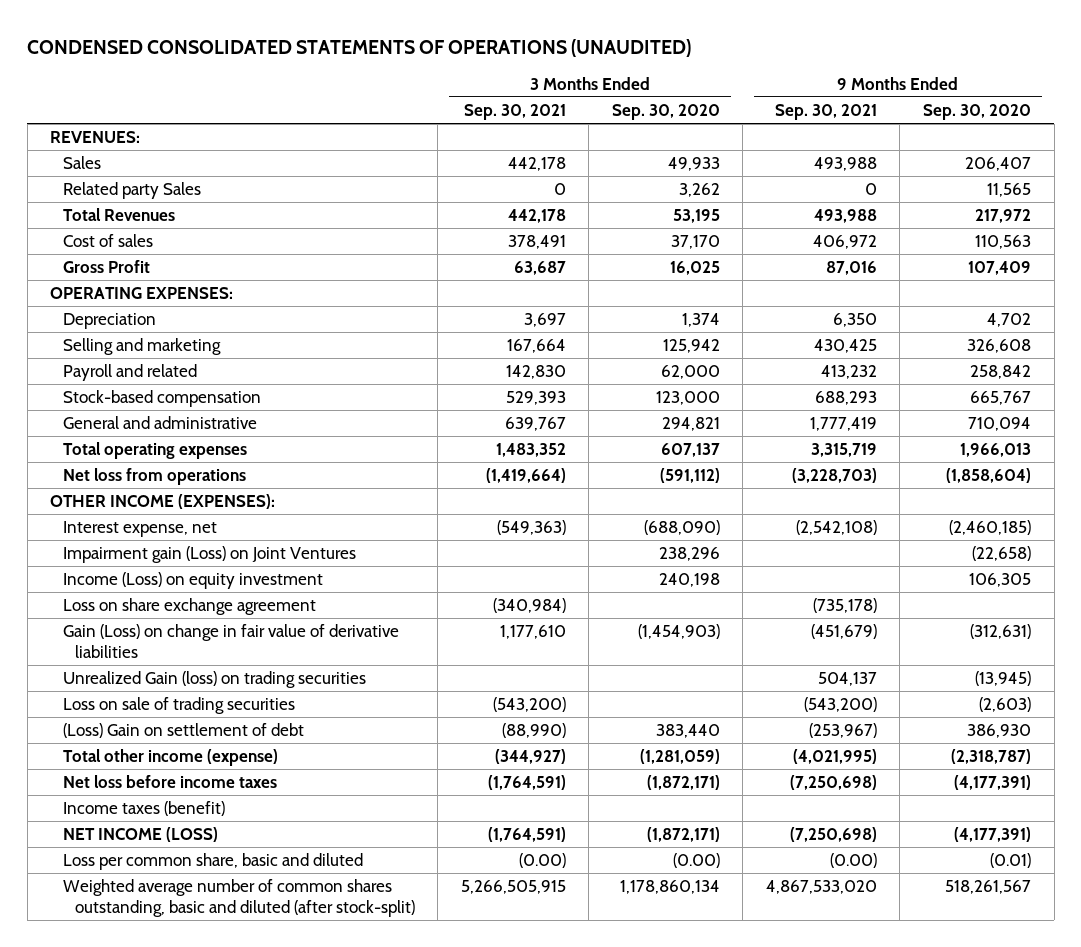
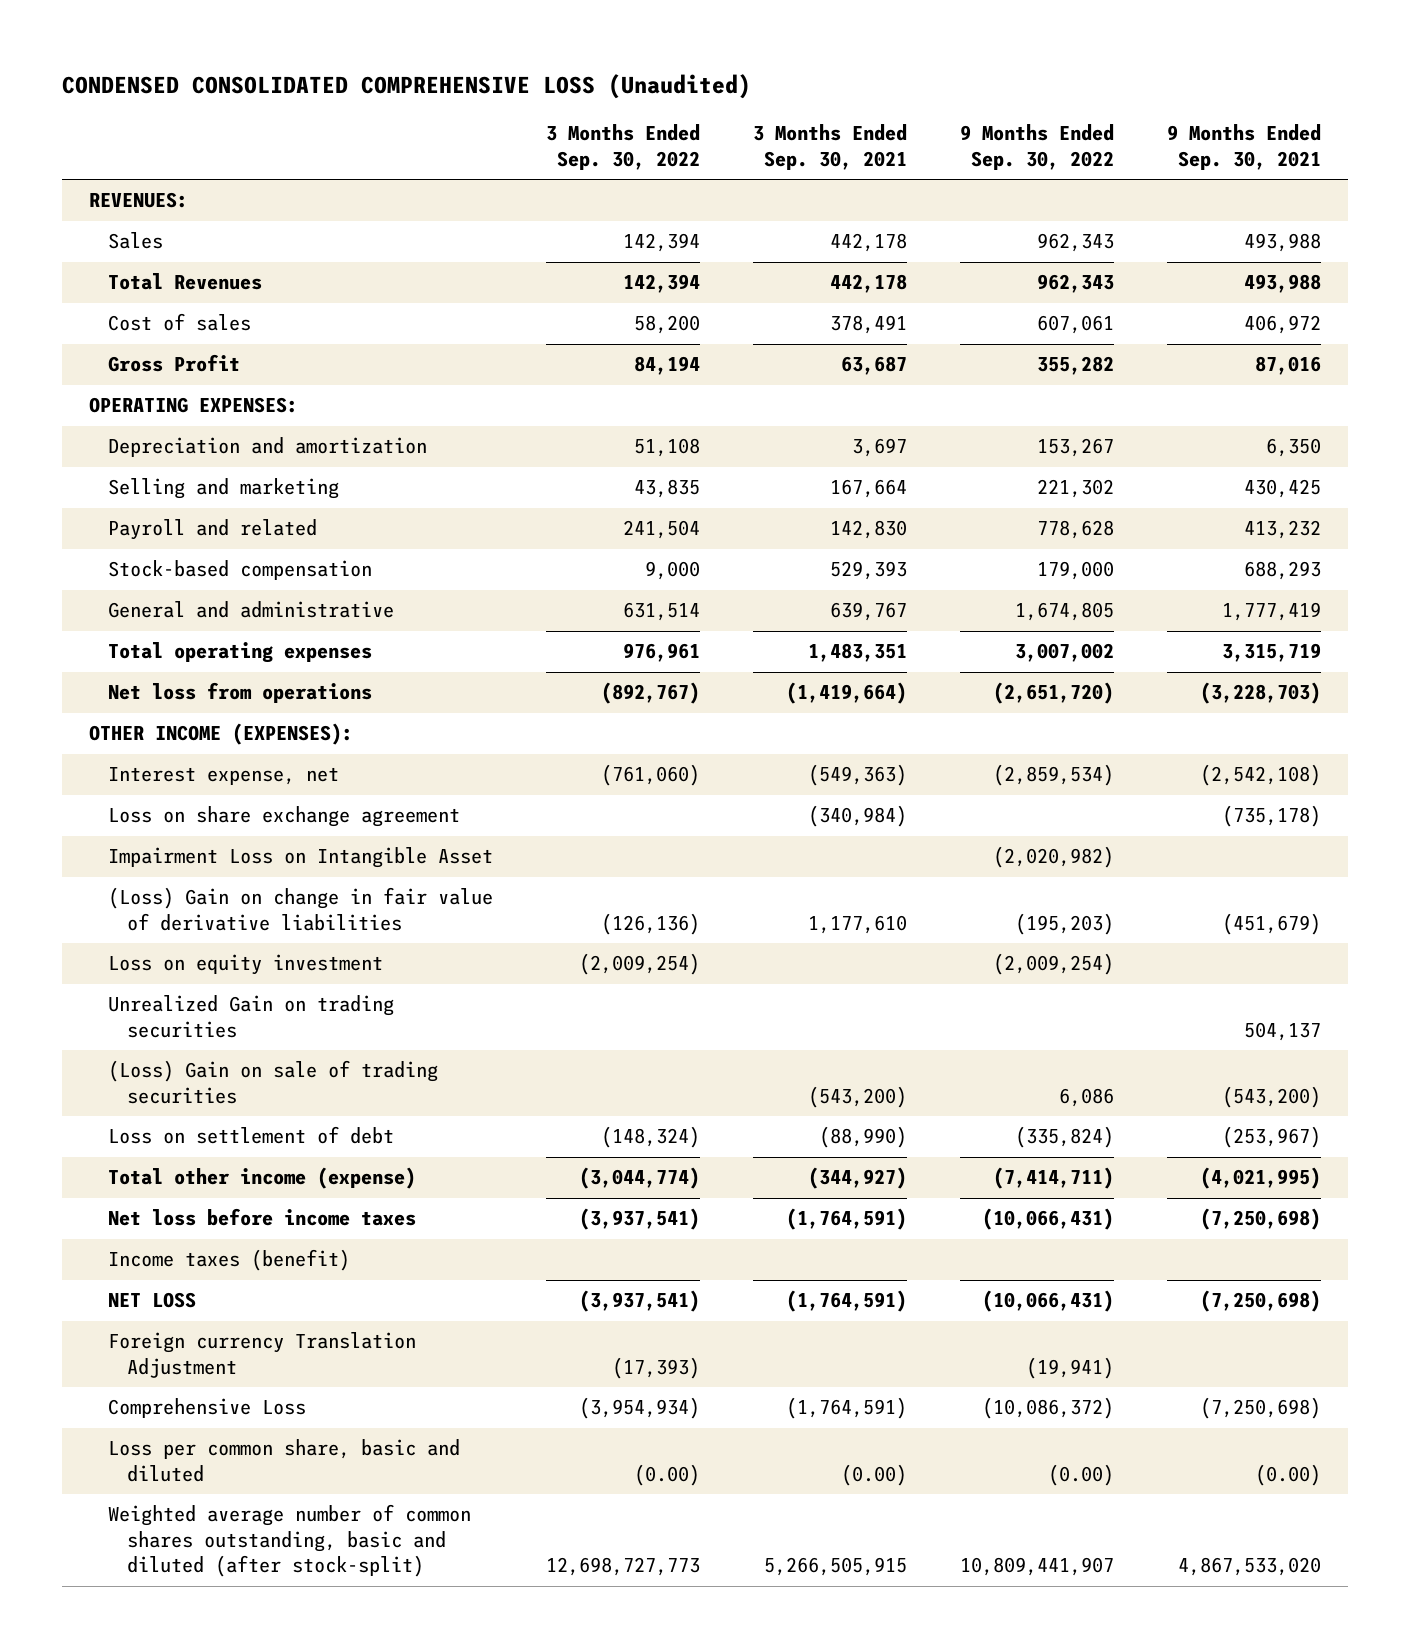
- CONDENSED CONSOLIDATED STATEMENTS OF OPERATIONS (UNAUDITED)
+ CONDENSED CONSOLIDATED COMPREHENSIVE LOSS (Unaudited)
- | 3 Months Ended Sep. 30, 2021 | 3 Months Ended Sep. 30, 2020 | 9 Months Ended Sep. 30, 2021 | 9 Months Ended Sep. 30, 2020
+ | 3 Months Ended Sep. 30, 2022 | 3 Months Ended Sep. 30, 2021 | 9 Months Ended Sep. 30, 2022 | 9 Months Ended Sep. 30, 2021
- Related party Sales | 0 | 3,262 | 0 | 11,565
- Depreciation | 3,697 | 1,374 | 6,350 | 4,702
+ Depreciation and amortization | 51,108 | 3,697 | 153,267 | 6,350
- Total operating expenses | 1,483,352 | 607,137 | 3,315,719 | 1,966,013
+ Total operating expenses | 976,961 | 1,483,351 | 3,007,002 | 3,315,719
- Impairment gain (Loss) on Joint Ventures | | 238,296 | | (22,658)
- Income (Loss) on equity investment | | 240,198 | | 106,305
- Gain (Loss) on change in fair value of derivative liabilities | 1,177,610 | (1,454,903) | (451,679) | (312,631)
- Unrealized Gain (loss) on trading securities | | | 504,137 | (13,945)
- Loss on sale of trading securities | (543,200) | | (543,200) | (2,603)
- (Loss) Gain on settlement of debt | (88,990) | 383,440 | (253,967) | 386,930
+ Impairment Loss on Intangible Asset | | | (2,020,982) |
+ (Loss) Gain on change in fair value of derivative liabilities | (126,136) | 1,177,610 | (195,203) | (451,679)
+ Loss on equity investment | (2,009,254) | | (2,009,254) |
+ Unrealized Gain on trading securities | | | | 504,137
+ (Loss) Gain on sale of trading securities | | (543,200) | 6,086 | (543,200)
+ Loss on settlement of debt | (148,324) | (88,990) | (335,824) | (253,967)
- NET INCOME (LOSS) | (1,764,591) | (1,872,171) | (7,250,698) | (4,177,391)
+ NET LOSS | (3,937,541) | (1,764,591) | (10,066,431) | (7,250,698)
+ Foreign currency Translation Adjustment | (17,393) | | (19,941) |
+ Comprehensive Loss | (3,954,934) | (1,764,591) | (10,086,372) | (7,250,698)

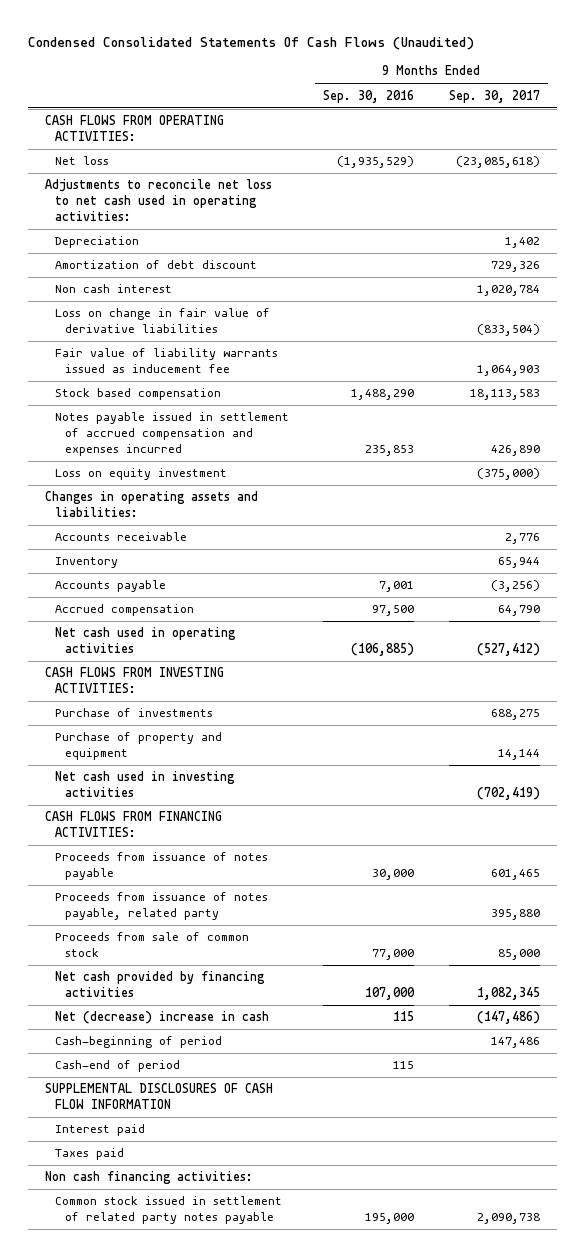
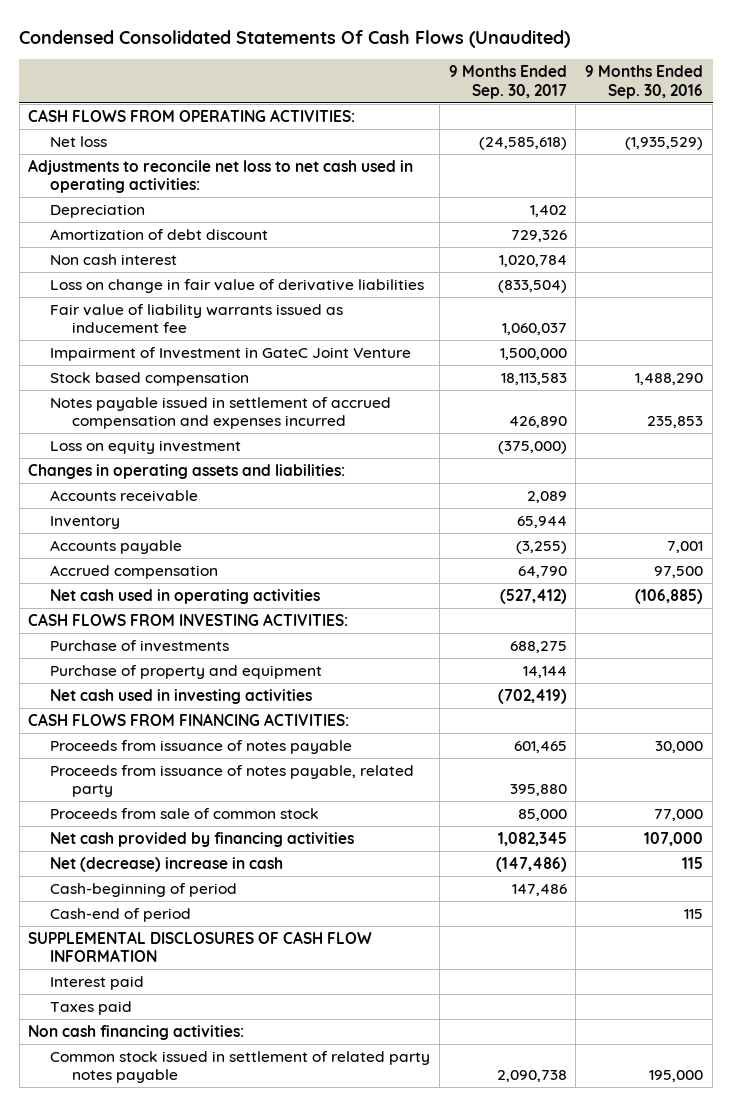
- | 9 Months Ended Sep. 30, 2016 | 9 Months Ended Sep. 30, 2017
+ | 9 Months Ended Sep. 30, 2017 | 9 Months Ended Sep. 30, 2016
- Net loss | (1,935,529) | (23,085,618)
+ Net loss | (24,585,618) | (1,935,529)
- Fair value of liability warrants issued as inducement fee | | 1,064,903
+ Fair value of liability warrants issued as inducement fee | 1,060,037 |
+ Impairment of Investment in GateC Joint Venture | 1,500,000 |
- Accounts receivable | | 2,776
+ Accounts receivable | 2,089 |
- Accounts payable | 7,001 | (3,256)
+ Accounts payable | (3,255) | 7,001

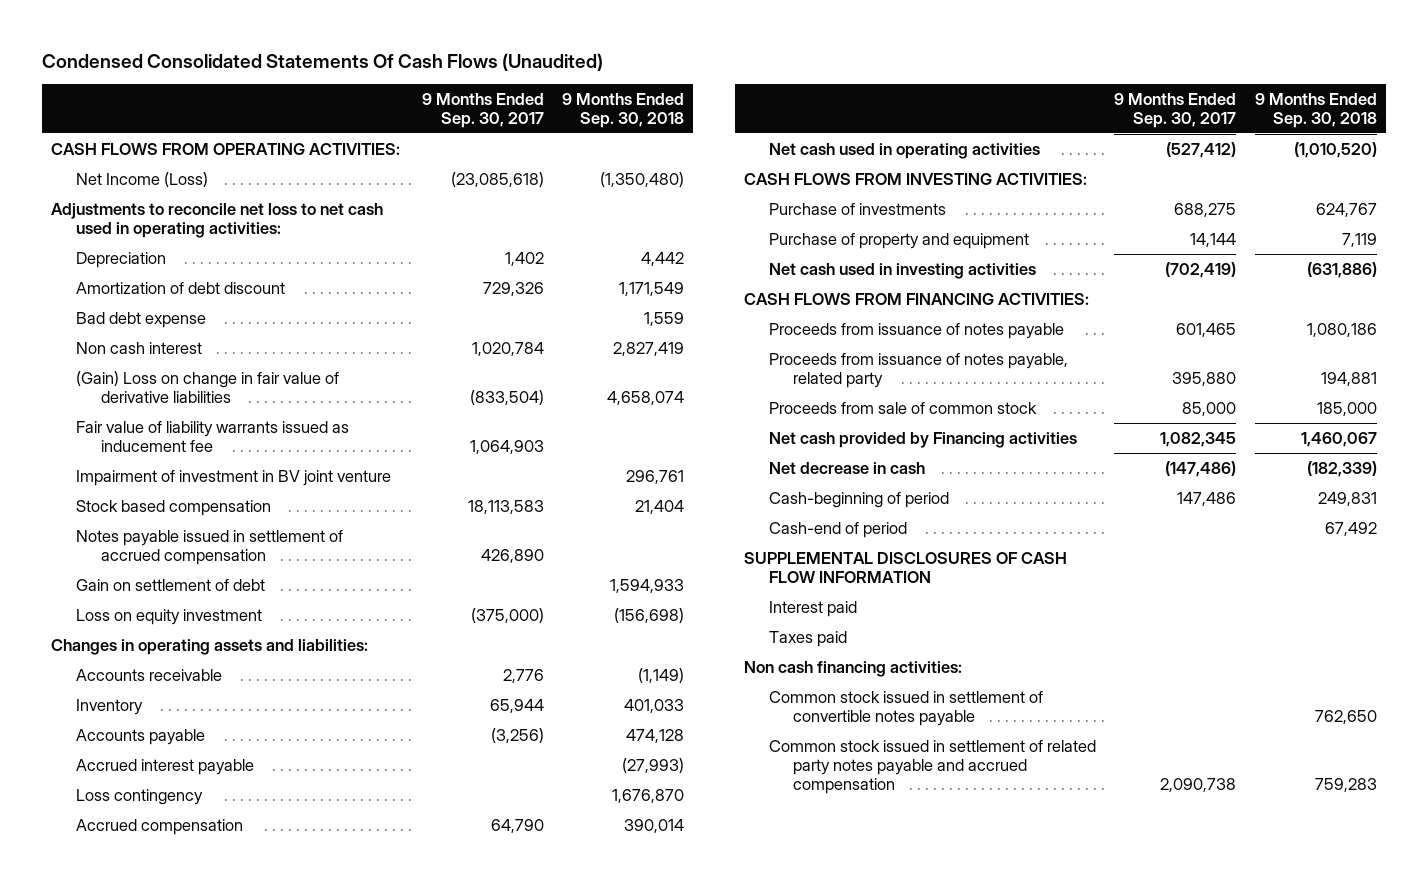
- | 9 Months Ended Sep. 30, 2017 | 9 Months Ended Sep. 30, 2016
+ | 9 Months Ended Sep. 30, 2017 | 9 Months Ended Sep. 30, 2018
- Net loss | (24,585,618) | (1,935,529)
+ Net Income (Loss) | (23,085,618) | (1,350,480)
+ Bad debt expense | | 1,559
- Loss on change in fair value of derivative liabilities | (833,504) |
- Fair value of liability warrants issued as inducement fee | 1,060,037 |
- Impairment of Investment in GateC Joint Venture | 1,500,000 |
+ (Gain) Loss on change in fair value of derivative liabilities | (833,504) | 4,658,074
+ Fair value of liability warrants issued as inducement fee | 1,064,903 |
+ Impairment of investment in BV joint venture | | 296,761
- Notes payable issued in settlement of accrued compensation and expenses incurred | 426,890 | 235,853
+ Notes payable issued in settlement of accrued compensation | 426,890 |
+ Gain on settlement of debt | | 1,594,933
- Accounts receivable | 2,089 |
+ Accounts receivable | 2,776 | (1,149)
- Accounts payable | (3,255) | 7,001
+ Accounts payable | (3,256) | 474,128
+ Accrued interest payable | | (27,993)
+ Loss contingency | | 1,676,870
- Net cash provided by financing activities | 1,082,345 | 107,000
- Net (decrease) increase in cash | (147,486) | 115
+ Net cash provided by Financing activities | 1,082,345 | 1,460,067
+ Net decrease in cash | (147,486) | (182,339)
- Common stock issued in settlement of related party notes payable | 2,090,738 | 195,000
+ Common stock issued in settlement of convertible notes payable | | 762,650
+ Common stock issued in settlement of related party notes payable and accrued compensation | 2,090,738 | 759,283

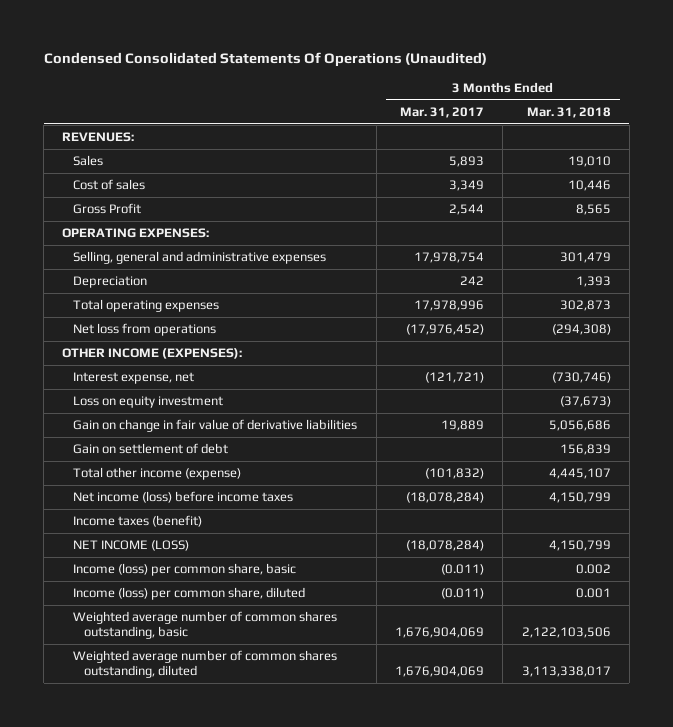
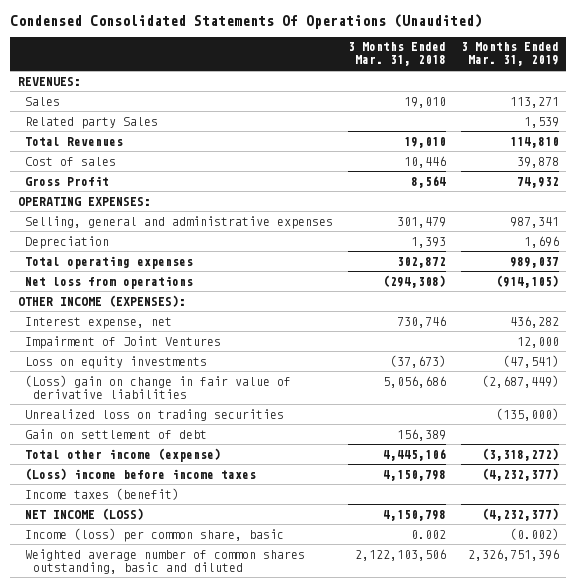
- | 3 Months Ended Mar. 31, 2017 | 3 Months Ended Mar. 31, 2018
+ | 3 Months Ended Mar. 31, 2018 | 3 Months Ended Mar. 31, 2019
+ Related party Sales | | 1,539
+ Total Revenues | 19,010 | 114,810
- Gross Profit | 2,544 | 8,565
+ Gross Profit | 8,564 | 74,932
- Total operating expenses | 17,978,996 | 302,873
+ Total operating expenses | 302,872 | 989,037
- Interest expense, net | (121,721) | (730,746)
- Loss on equity investment | | (37,673)
- Gain on change in fair value of derivative liabilities | 19,889 | 5,056,686
- Gain on settlement of debt | | 156,839
- Total other income (expense) | (101,832) | 4,445,107
- Net income (loss) before income taxes | (18,078,284) | 4,150,799
+ Interest expense, net | 730,746 | 436,282
+ Impairment of Joint Ventures | | 12,000
+ Loss on equity investments | (37,673) | (47,541)
+ (Loss) gain on change in fair value of derivative liabilities | 5,056,686 | (2,687,449)
+ Unrealized loss on trading securities | | (135,000)
+ Gain on settlement of debt | 156,389 |
+ Total other income (expense) | 4,445,106 | (3,318,272)
+ (Loss) income before income taxes | 4,150,798 | (4,232,377)
- NET INCOME (LOSS) | (18,078,284) | 4,150,799
+ NET INCOME (LOSS) | 4,150,798 | (4,232,377)
- Income (loss) per common share, diluted | (0.011) | 0.001
- Weighted average number of common shares outstanding, basic | 1,676,904,069 | 2,122,103,506
- Weighted average number of common shares outstanding, diluted | 1,676,904,069 | 3,113,338,017
+ Weighted average number of common shares outstanding, basic and diluted | 2,122,103,506 | 2,326,751,396

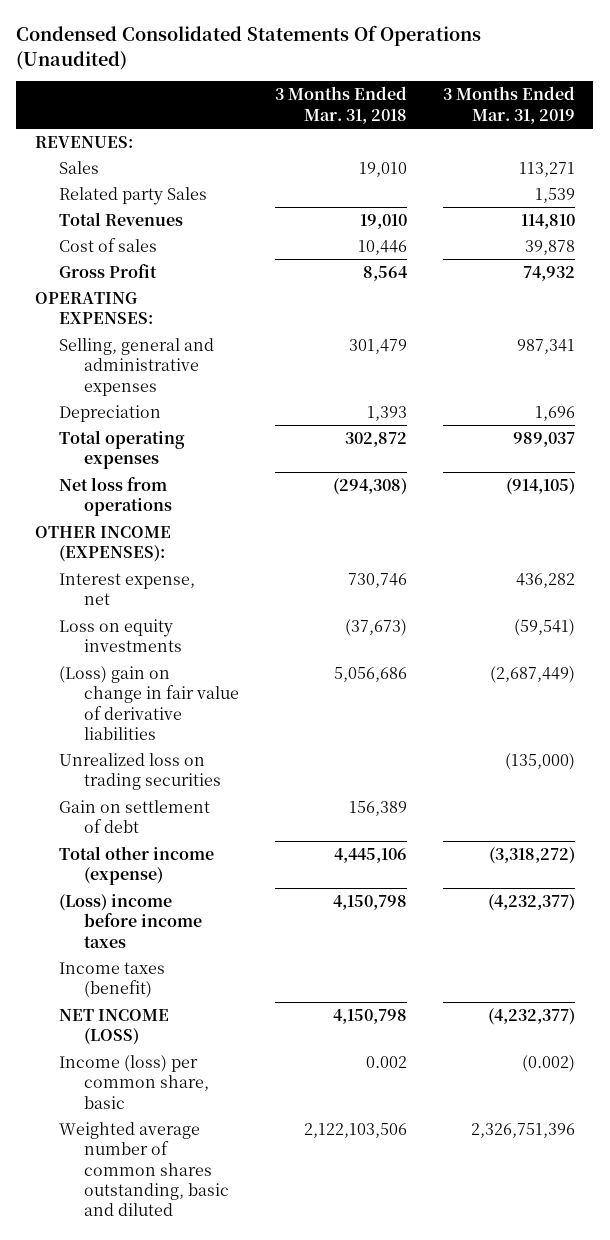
- Impairment of Joint Ventures | | 12,000
- Loss on equity investments | (37,673) | (47,541)
+ Loss on equity investments | (37,673) | (59,541)

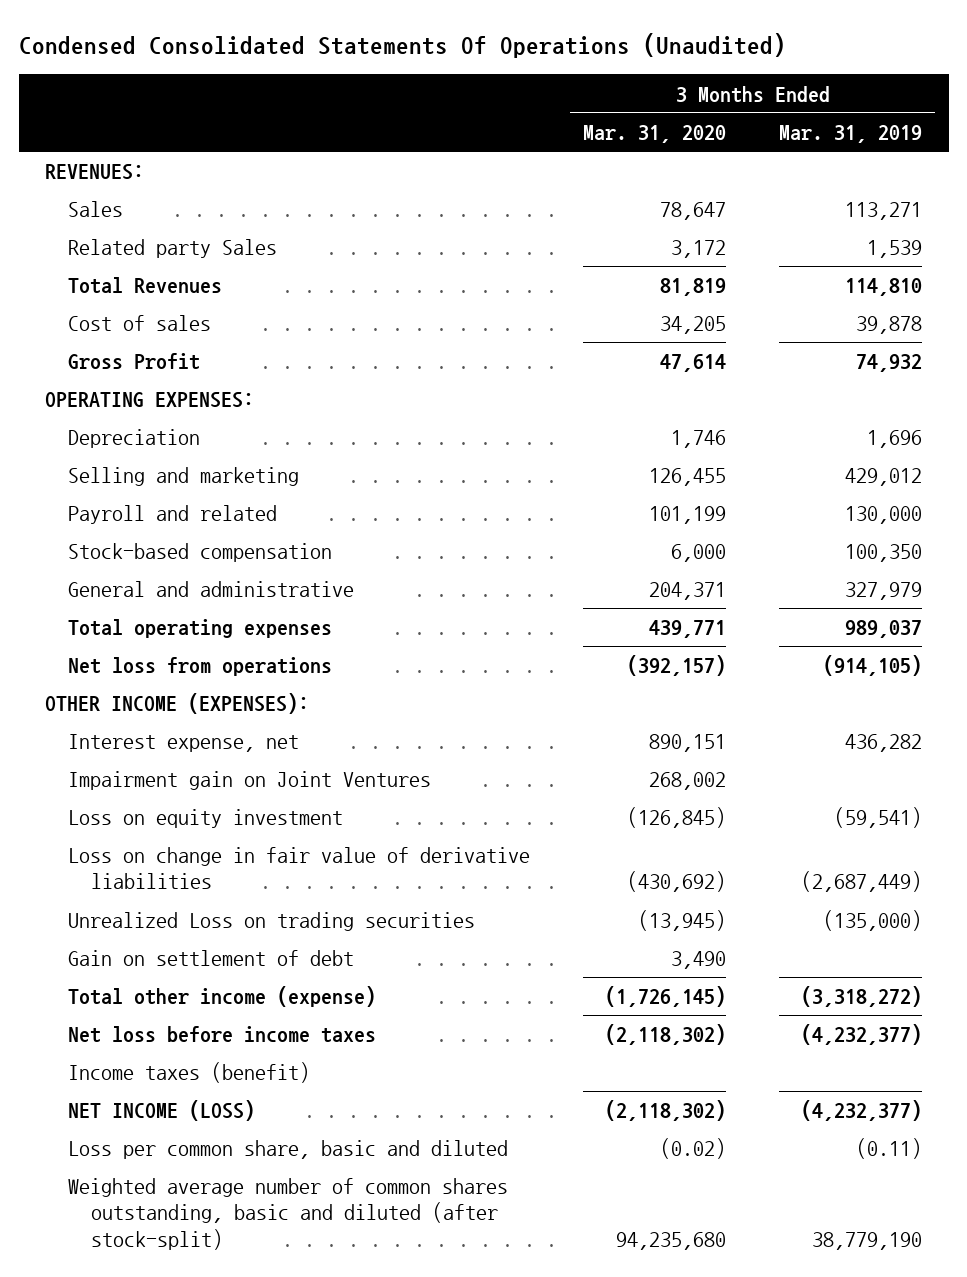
- | 3 Months Ended Mar. 31, 2018 | 3 Months Ended Mar. 31, 2019
+ | 3 Months Ended Mar. 31, 2020 | 3 Months Ended Mar. 31, 2019
- Selling, general and administrative expenses | 301,479 | 987,341
+ Selling and marketing | 126,455 | 429,012
+ Payroll and related | 101,199 | 130,000
+ Stock-based compensation | 6,000 | 100,350
+ General and administrative | 204,371 | 327,979
- Loss on equity investments | (37,673) | (59,541)
- (Loss) gain on change in fair value of derivative liabilities | 5,056,686 | (2,687,449)
- Unrealized loss on trading securities | | (135,000)
+ Impairment gain on Joint Ventures | 268,002 |
+ Loss on equity investment | (126,845) | (59,541)
+ Loss on change in fair value of derivative liabilities | (430,692) | (2,687,449)
+ Unrealized Loss on trading securities | (13,945) | (135,000)
- (Loss) income before income taxes | 4,150,798 | (4,232,377)
+ Net loss before income taxes | (2,118,302) | (4,232,377)
- Income (loss) per common share, basic | 0.002 | (0.002)
- Weighted average number of common shares outstanding, basic and diluted | 2,122,103,506 | 2,326,751,396
+ Loss per common share, basic and diluted | (0.02) | (0.11)
+ Weighted average number of common shares outstanding, basic and diluted (after stock-split) | 94,235,680 | 38,779,190

